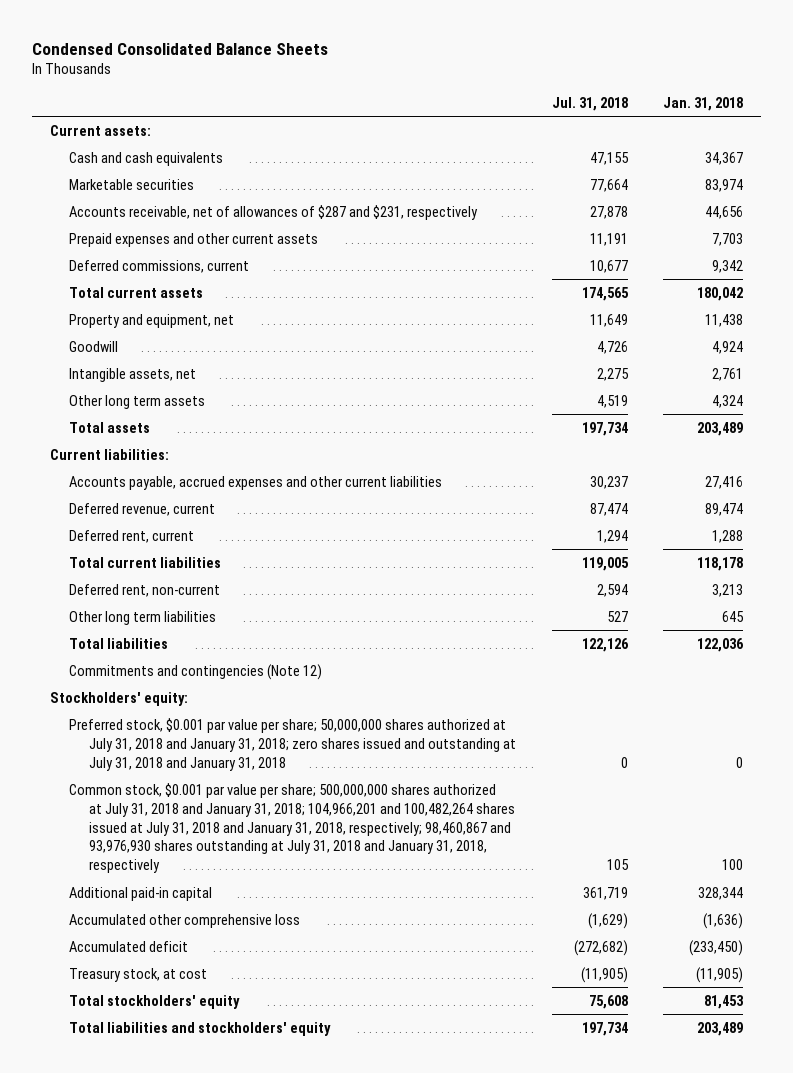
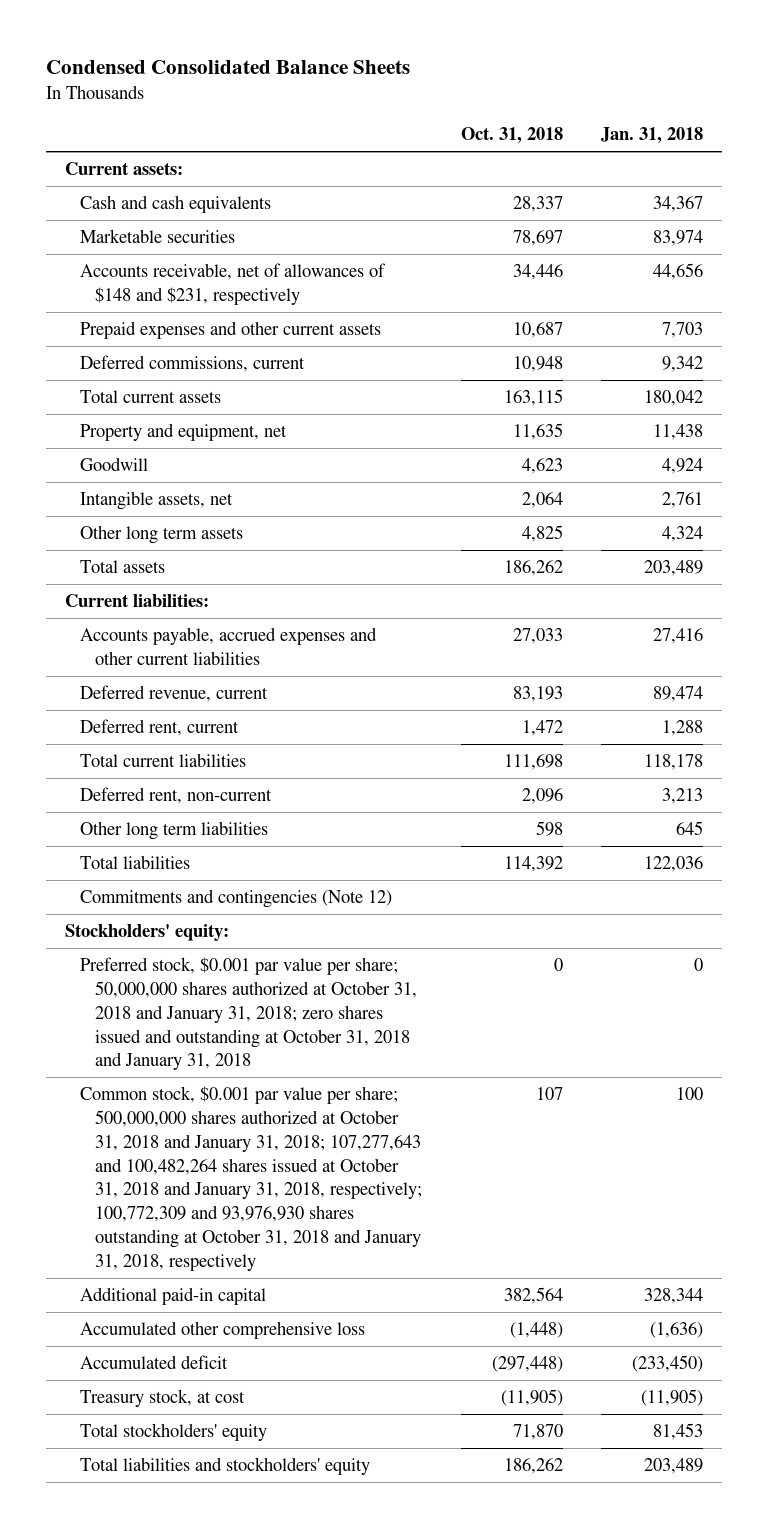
- | Jul. 31, 2018 | Jan. 31, 2018
+ | Oct. 31, 2018 | Jan. 31, 2018
- Accounts receivable, net of allowances of $287 and $231, respectively | 27,878 | 44,656
+ Accounts receivable, net of allowances of $148 and $231, respectively | 34,446 | 44,656
- Preferred stock, $0.001 par value per share; 50,000,000 shares authorized at July 31, 2018 and January 31, 2018; zero shares issued and outstanding at July 31, 2018 and January 31, 2018 | 0 | 0
- Common stock, $0.001 par value per share; 500,000,000 shares authorized at July 31, 2018 and January 31, 2018; 104,966,201 and 100,482,264 shares issued at July 31, 2018 and January 31, 2018, respectively; 98,460,867 and 93,976,930 shares outstanding at July 31, 2018 and January 31, 2018, respectively | 105 | 100
+ Preferred stock, $0.001 par value per share; 50,000,000 shares authorized at October 31, 2018 and January 31, 2018; zero shares issued and outstanding at October 31, 2018 and January 31, 2018 | 0 | 0
+ Common stock, $0.001 par value per share; 500,000,000 shares authorized at October 31, 2018 and January 31, 2018; 107,277,643 and 100,482,264 shares issued at October 31, 2018 and January 31, 2018, respectively; 100,772,309 and 93,976,930 shares outstanding at October 31, 2018 and January 31, 2018, respectively | 107 | 100

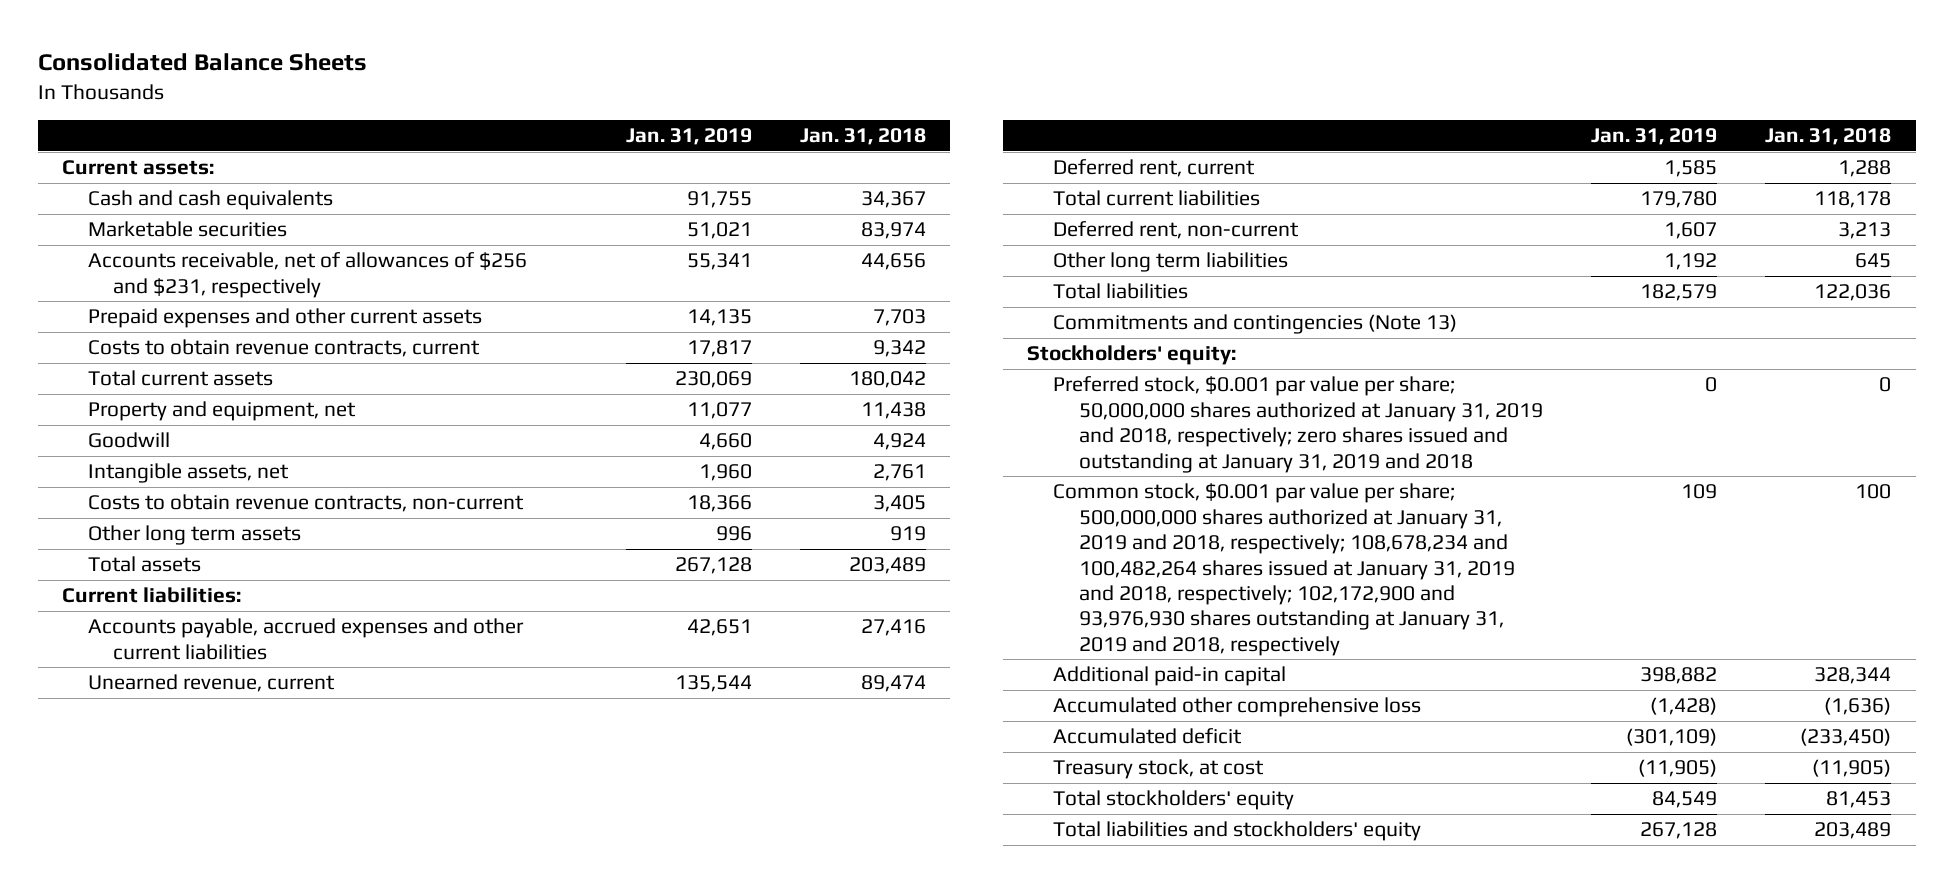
- Condensed Consolidated Balance Sheets
+ Consolidated Balance Sheets
- | Oct. 31, 2018 | Jan. 31, 2018
+ | Jan. 31, 2019 | Jan. 31, 2018
- Accounts receivable, net of allowances of $148 and $231, respectively | 34,446 | 44,656
+ Accounts receivable, net of allowances of $256 and $231, respectively | 55,341 | 44,656
- Deferred commissions, current | 10,948 | 9,342
+ Costs to obtain revenue contracts, current | 17,817 | 9,342
- Other long term assets | 4,825 | 4,324
+ Costs to obtain revenue contracts, non-current | 18,366 | 3,405
+ Other long term assets | 996 | 919
- Deferred revenue, current | 83,193 | 89,474
+ Unearned revenue, current | 135,544 | 89,474
- Commitments and contingencies (Note 12)
+ Commitments and contingencies (Note 13)
- Preferred stock, $0.001 par value per share; 50,000,000 shares authorized at October 31, 2018 and January 31, 2018; zero shares issued and outstanding at October 31, 2018 and January 31, 2018 | 0 | 0
- Common stock, $0.001 par value per share; 500,000,000 shares authorized at October 31, 2018 and January 31, 2018; 107,277,643 and 100,482,264 shares issued at October 31, 2018 and January 31, 2018, respectively; 100,772,309 and 93,976,930 shares outstanding at October 31, 2018 and January 31, 2018, respectively | 107 | 100
+ Preferred stock, $0.001 par value per share; 50,000,000 shares authorized at January 31, 2019 and 2018, respectively; zero shares issued and outstanding at January 31, 2019 and 2018 | 0 | 0
+ Common stock, $0.001 par value per share; 500,000,000 shares authorized at January 31, 2019 and 2018, respectively; 108,678,234 and 100,482,264 shares issued at January 31, 2019 and 2018, respectively; 102,172,900 and 93,976,930 shares outstanding at January 31, 2019 and 2018, respectively | 109 | 100

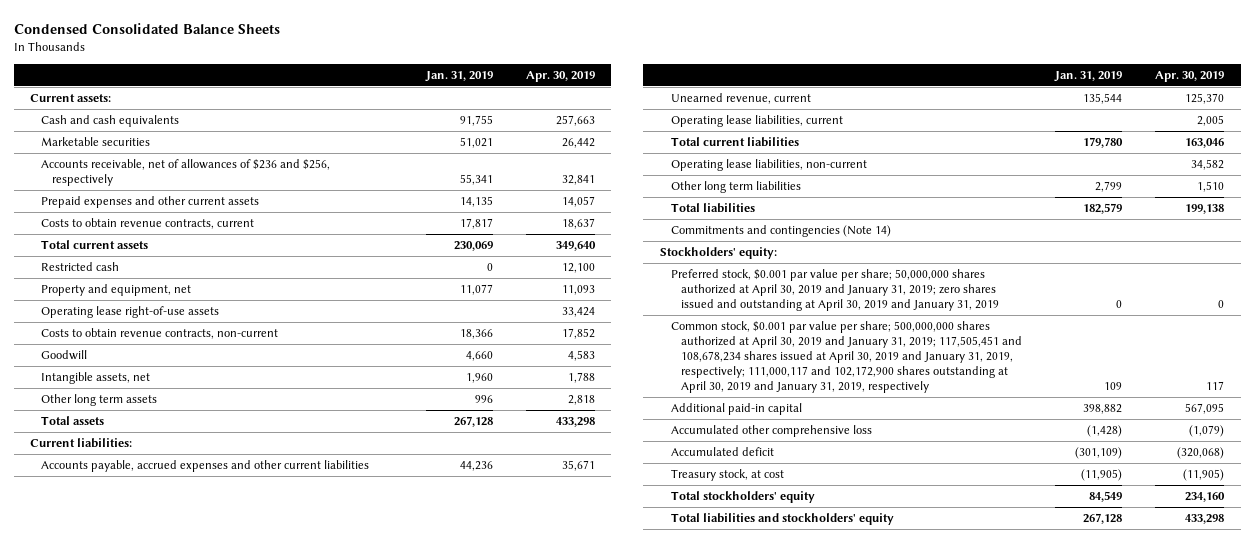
- Consolidated Balance Sheets
+ Condensed Consolidated Balance Sheets
- | Jan. 31, 2019 | Jan. 31, 2018
+ | Jan. 31, 2019 | Apr. 30, 2019
- Accounts receivable, net of allowances of $256 and $231, respectively | 55,341 | 44,656
+ Accounts receivable, net of allowances of $236 and $256, respectively | 55,341 | 32,841
+ Restricted cash | 0 | 12,100
+ Operating lease right-of-use assets | | 33,424
moved up: Costs to obtain revenue contracts, non-current | 18,366 | 17,852
- Accounts payable, accrued expenses and other current liabilities | 42,651 | 27,416
+ Accounts payable, accrued expenses and other current liabilities | 44,236 | 35,671
- Deferred rent, current | 1,585 | 1,288
+ Operating lease liabilities, current | | 2,005
- Deferred rent, non-current | 1,607 | 3,213
- Other long term liabilities | 1,192 | 645
+ Operating lease liabilities, non-current | | 34,582
+ Other long term liabilities | 2,799 | 1,510
- Commitments and contingencies (Note 13)
+ Commitments and contingencies (Note 14)
- Preferred stock, $0.001 par value per share; 50,000,000 shares authorized at January 31, 2019 and 2018, respectively; zero shares issued and outstanding at January 31, 2019 and 2018 | 0 | 0
- Common stock, $0.001 par value per share; 500,000,000 shares authorized at January 31, 2019 and 2018, respectively; 108,678,234 and 100,482,264 shares issued at January 31, 2019 and 2018, respectively; 102,172,900 and 93,976,930 shares outstanding at January 31, 2019 and 2018, respectively | 109 | 100
+ Preferred stock, $0.001 par value per share; 50,000,000 shares authorized at April 30, 2019 and January 31, 2019; zero shares issued and outstanding at April 30, 2019 and January 31, 2019 | 0 | 0
+ Common stock, $0.001 par value per share; 500,000,000 shares authorized at April 30, 2019 and January 31, 2019; 117,505,451 and 108,678,234 shares issued at April 30, 2019 and January 31, 2019, respectively; 111,000,117 and 102,172,900 shares outstanding at April 30, 2019 and January 31, 2019, respectively | 109 | 117

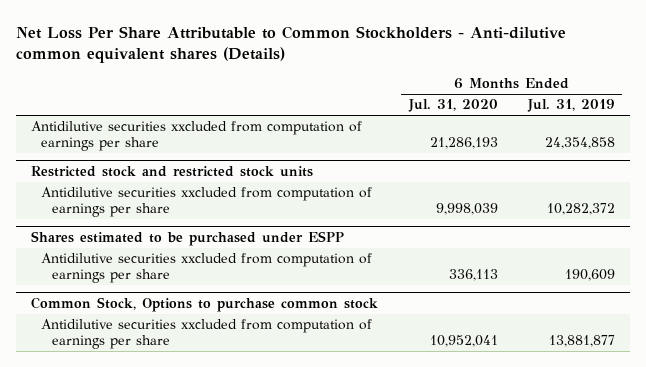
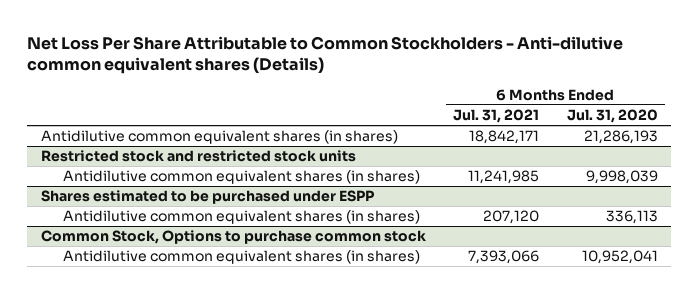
- | 6 Months Ended Jul. 31, 2020 | 6 Months Ended Jul. 31, 2019
+ | 6 Months Ended Jul. 31, 2021 | 6 Months Ended Jul. 31, 2020
- Antidilutive securities xxcluded from computation of earnings per share | 21,286,193 | 24,354,858
+ Antidilutive common equivalent shares (in shares) | 18,842,171 | 21,286,193
@ Restricted stock and restricted stock units
- Antidilutive securities xxcluded from computation of earnings per share | 9,998,039 | 10,282,372
+ Antidilutive common equivalent shares (in shares) | 11,241,985 | 9,998,039
@ Shares estimated to be purchased under ESPP
- Antidilutive securities xxcluded from computation of earnings per share | 336,113 | 190,609
+ Antidilutive common equivalent shares (in shares) | 207,120 | 336,113
@ Common Stock, Options to purchase common stock
- Antidilutive securities xxcluded from computation of earnings per share | 10,952,041 | 13,881,877
+ Antidilutive common equivalent shares (in shares) | 7,393,066 | 10,952,041

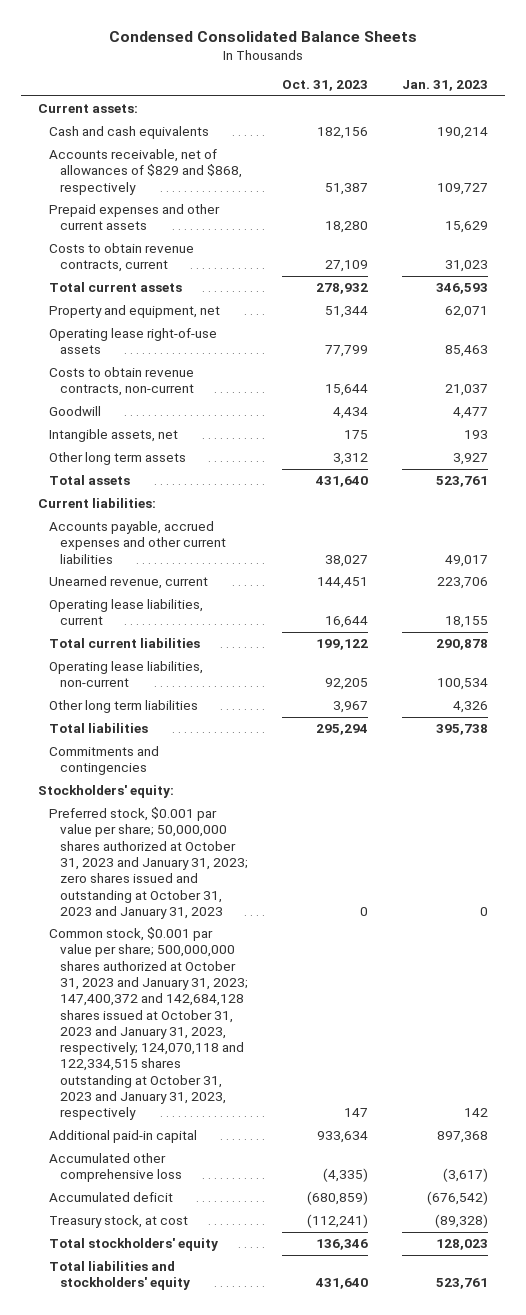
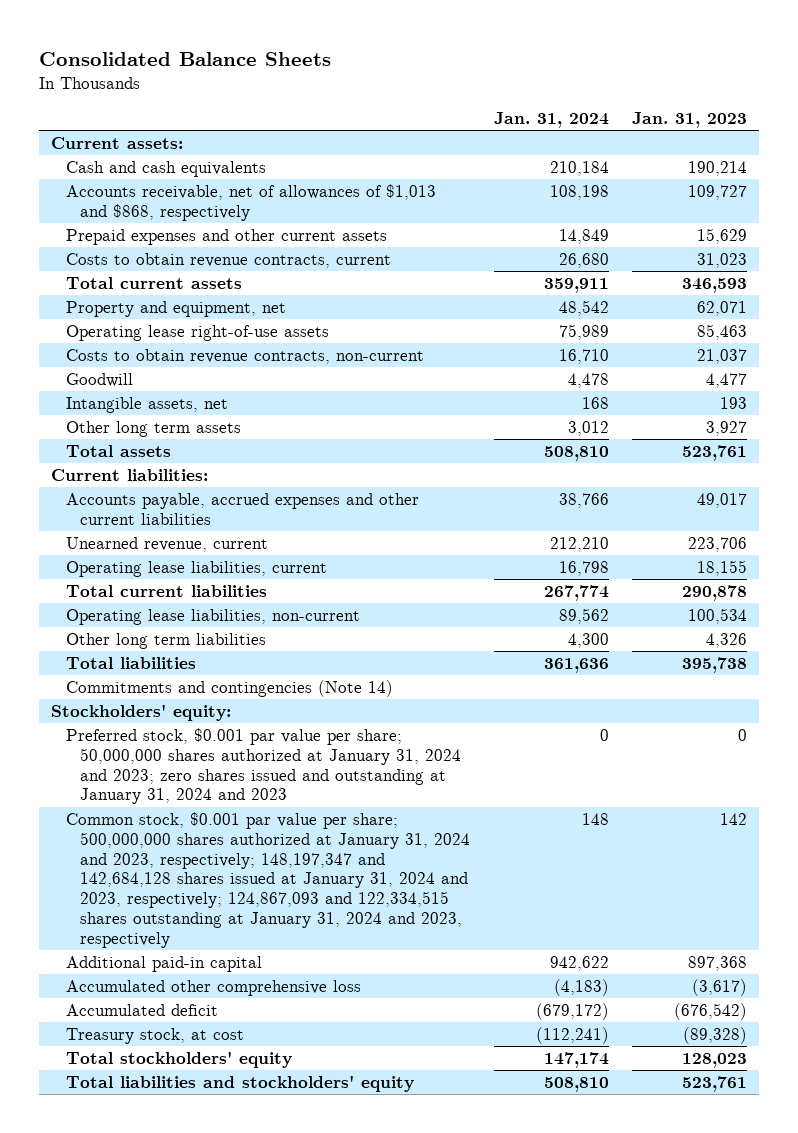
- Condensed Consolidated Balance Sheets
+ Consolidated Balance Sheets
- | Oct. 31, 2023 | Jan. 31, 2023
+ | Jan. 31, 2024 | Jan. 31, 2023
- Accounts receivable, net of allowances of $829 and $868, respectively | 51,387 | 109,727
+ Accounts receivable, net of allowances of $1,013 and $868, respectively | 108,198 | 109,727
- Commitments and contingencies
+ Commitments and contingencies (Note 14)
- Preferred stock, $0.001 par value per share; 50,000,000 shares authorized at October 31, 2023 and January 31, 2023; zero shares issued and outstanding at October 31, 2023 and January 31, 2023 | 0 | 0
- Common stock, $0.001 par value per share; 500,000,000 shares authorized at October 31, 2023 and January 31, 2023; 147,400,372 and 142,684,128 shares issued at October 31, 2023 and January 31, 2023, respectively; 124,070,118 and 122,334,515 shares outstanding at October 31, 2023 and January 31, 2023, respectively | 147 | 142
+ Preferred stock, $0.001 par value per share; 50,000,000 shares authorized at January 31, 2024 and 2023; zero shares issued and outstanding at January 31, 2024 and 2023 | 0 | 0
+ Common stock, $0.001 par value per share; 500,000,000 shares authorized at January 31, 2024 and 2023, respectively; 148,197,347 and 142,684,128 shares issued at January 31, 2024 and 2023, respectively; 124,867,093 and 122,334,515 shares outstanding at January 31, 2024 and 2023, respectively | 148 | 142

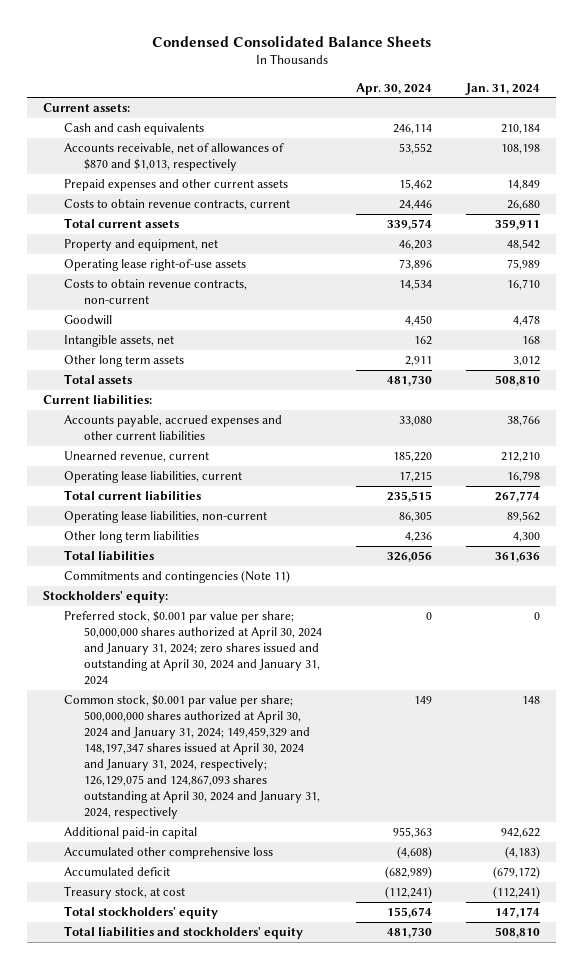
- Consolidated Balance Sheets
+ Condensed Consolidated Balance Sheets
- | Jan. 31, 2024 | Jan. 31, 2023
+ | Apr. 30, 2024 | Jan. 31, 2024
- Accounts receivable, net of allowances of $1,013 and $868, respectively | 108,198 | 109,727
+ Accounts receivable, net of allowances of $870 and $1,013, respectively | 53,552 | 108,198
- Commitments and contingencies (Note 14)
+ Commitments and contingencies (Note 11)
- Preferred stock, $0.001 par value per share; 50,000,000 shares authorized at January 31, 2024 and 2023; zero shares issued and outstanding at January 31, 2024 and 2023 | 0 | 0
- Common stock, $0.001 par value per share; 500,000,000 shares authorized at January 31, 2024 and 2023, respectively; 148,197,347 and 142,684,128 shares issued at January 31, 2024 and 2023, respectively; 124,867,093 and 122,334,515 shares outstanding at January 31, 2024 and 2023, respectively | 148 | 142
+ Preferred stock, $0.001 par value per share; 50,000,000 shares authorized at April 30, 2024 and January 31, 2024; zero shares issued and outstanding at April 30, 2024 and January 31, 2024 | 0 | 0
+ Common stock, $0.001 par value per share; 500,000,000 shares authorized at April 30, 2024 and January 31, 2024; 149,459,329 and 148,197,347 shares issued at April 30, 2024 and January 31, 2024, respectively; 126,129,075 and 124,867,093 shares outstanding at April 30, 2024 and January 31, 2024, respectively | 149 | 148

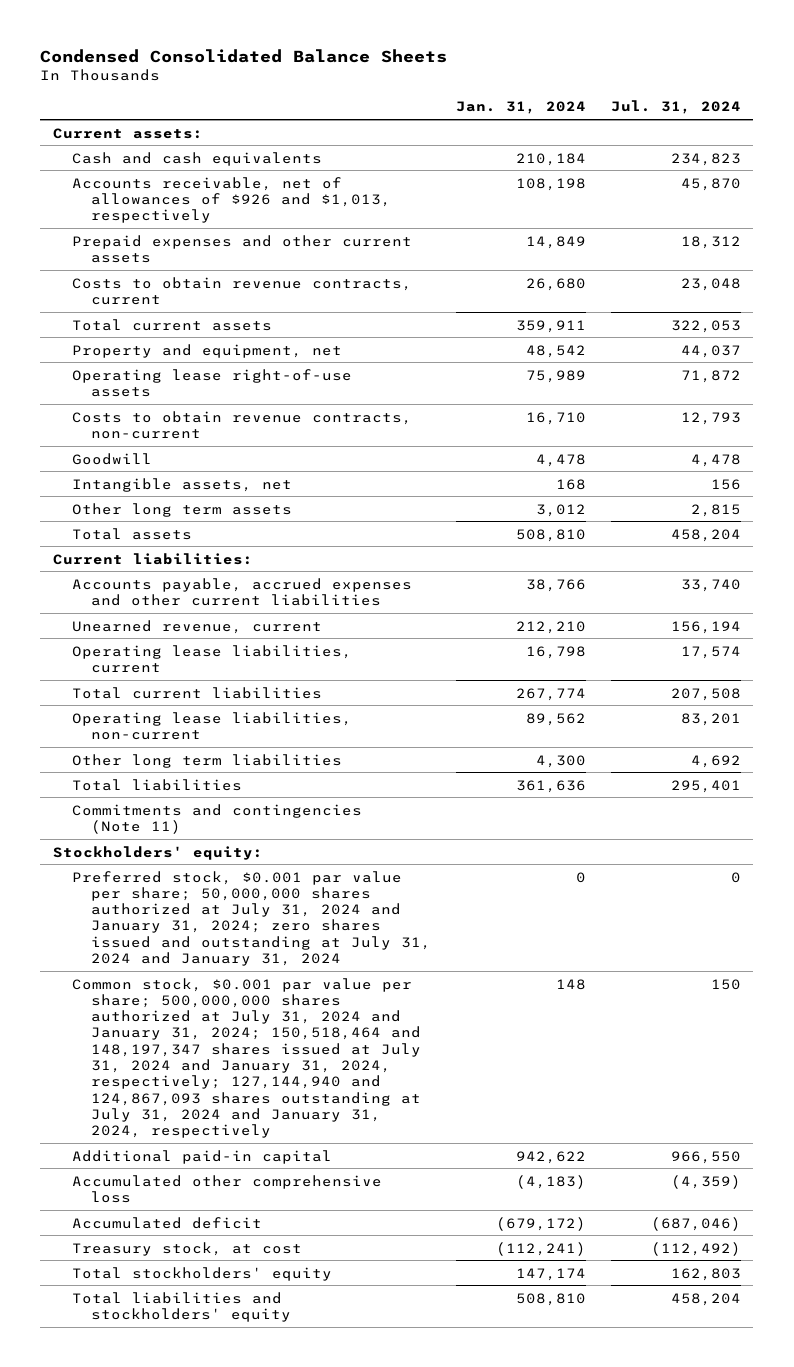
- | Apr. 30, 2024 | Jan. 31, 2024
+ | Jan. 31, 2024 | Jul. 31, 2024
- Accounts receivable, net of allowances of $870 and $1,013, respectively | 53,552 | 108,198
+ Accounts receivable, net of allowances of $926 and $1,013, respectively | 108,198 | 45,870
- Preferred stock, $0.001 par value per share; 50,000,000 shares authorized at April 30, 2024 and January 31, 2024; zero shares issued and outstanding at April 30, 2024 and January 31, 2024 | 0 | 0
- Common stock, $0.001 par value per share; 500,000,000 shares authorized at April 30, 2024 and January 31, 2024; 149,459,329 and 148,197,347 shares issued at April 30, 2024 and January 31, 2024, respectively; 126,129,075 and 124,867,093 shares outstanding at April 30, 2024 and January 31, 2024, respectively | 149 | 148
+ Preferred stock, $0.001 par value per share; 50,000,000 shares authorized at July 31, 2024 and January 31, 2024; zero shares issued and outstanding at July 31, 2024 and January 31, 2024 | 0 | 0
+ Common stock, $0.001 par value per share; 500,000,000 shares authorized at July 31, 2024 and January 31, 2024; 150,518,464 and 148,197,347 shares issued at July 31, 2024 and January 31, 2024, respectively; 127,144,940 and 124,867,093 shares outstanding at July 31, 2024 and January 31, 2024, respectively | 148 | 150

